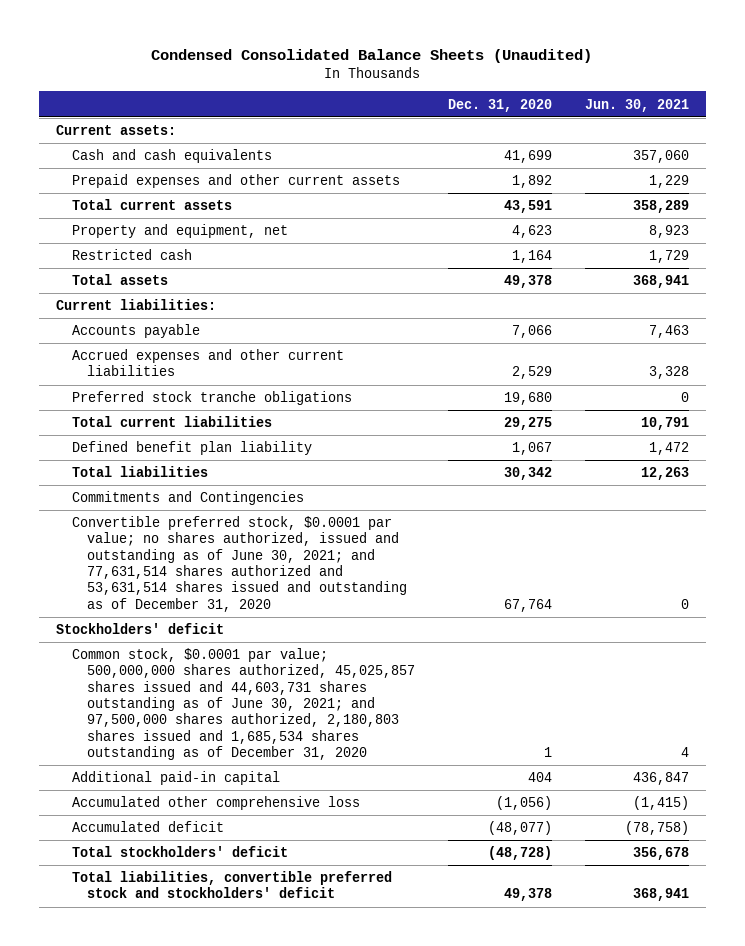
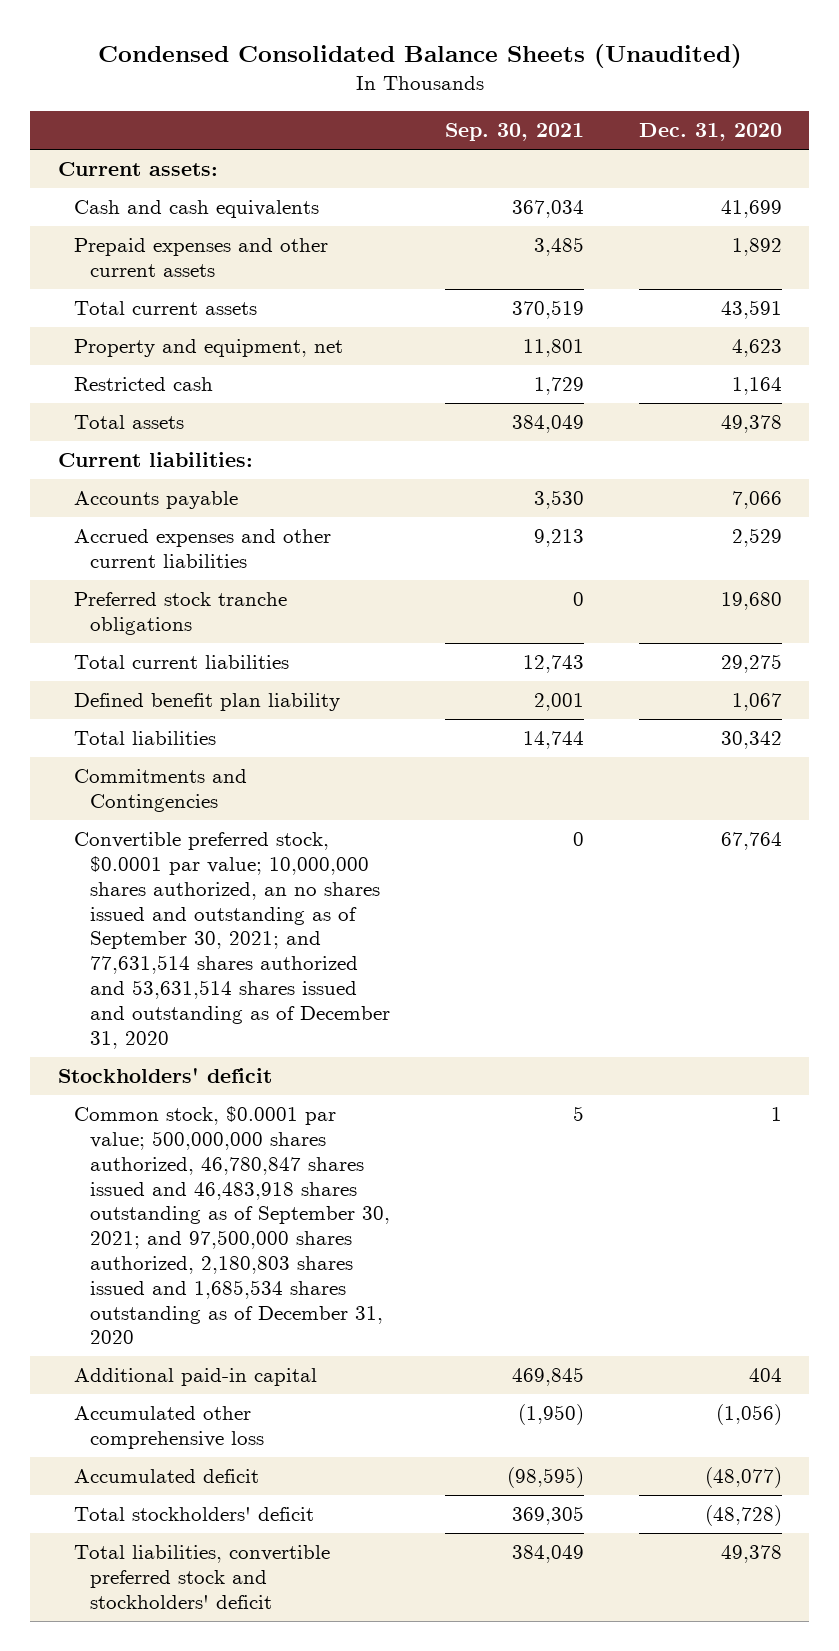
- | Dec. 31, 2020 | Jun. 30, 2021
+ | Sep. 30, 2021 | Dec. 31, 2020
- Convertible preferred stock, $0.0001 par value; no shares authorized, issued and outstanding as of June 30, 2021; and 77,631,514 shares authorized and 53,631,514 shares issued and outstanding as of December 31, 2020 | 67,764 | 0
+ Convertible preferred stock, $0.0001 par value; 10,000,000 shares authorized, an no shares issued and outstanding as of September 30, 2021; and 77,631,514 shares authorized and 53,631,514 shares issued and outstanding as of December 31, 2020 | 0 | 67,764
- Common stock, $0.0001 par value; 500,000,000 shares authorized, 45,025,857 shares issued and 44,603,731 shares outstanding as of June 30, 2021; and 97,500,000 shares authorized, 2,180,803 shares issued and 1,685,534 shares outstanding as of December 31, 2020 | 1 | 4
+ Common stock, $0.0001 par value; 500,000,000 shares authorized, 46,780,847 shares issued and 46,483,918 shares outstanding as of September 30, 2021; and 97,500,000 shares authorized, 2,180,803 shares issued and 1,685,534 shares outstanding as of December 31, 2020 | 5 | 1

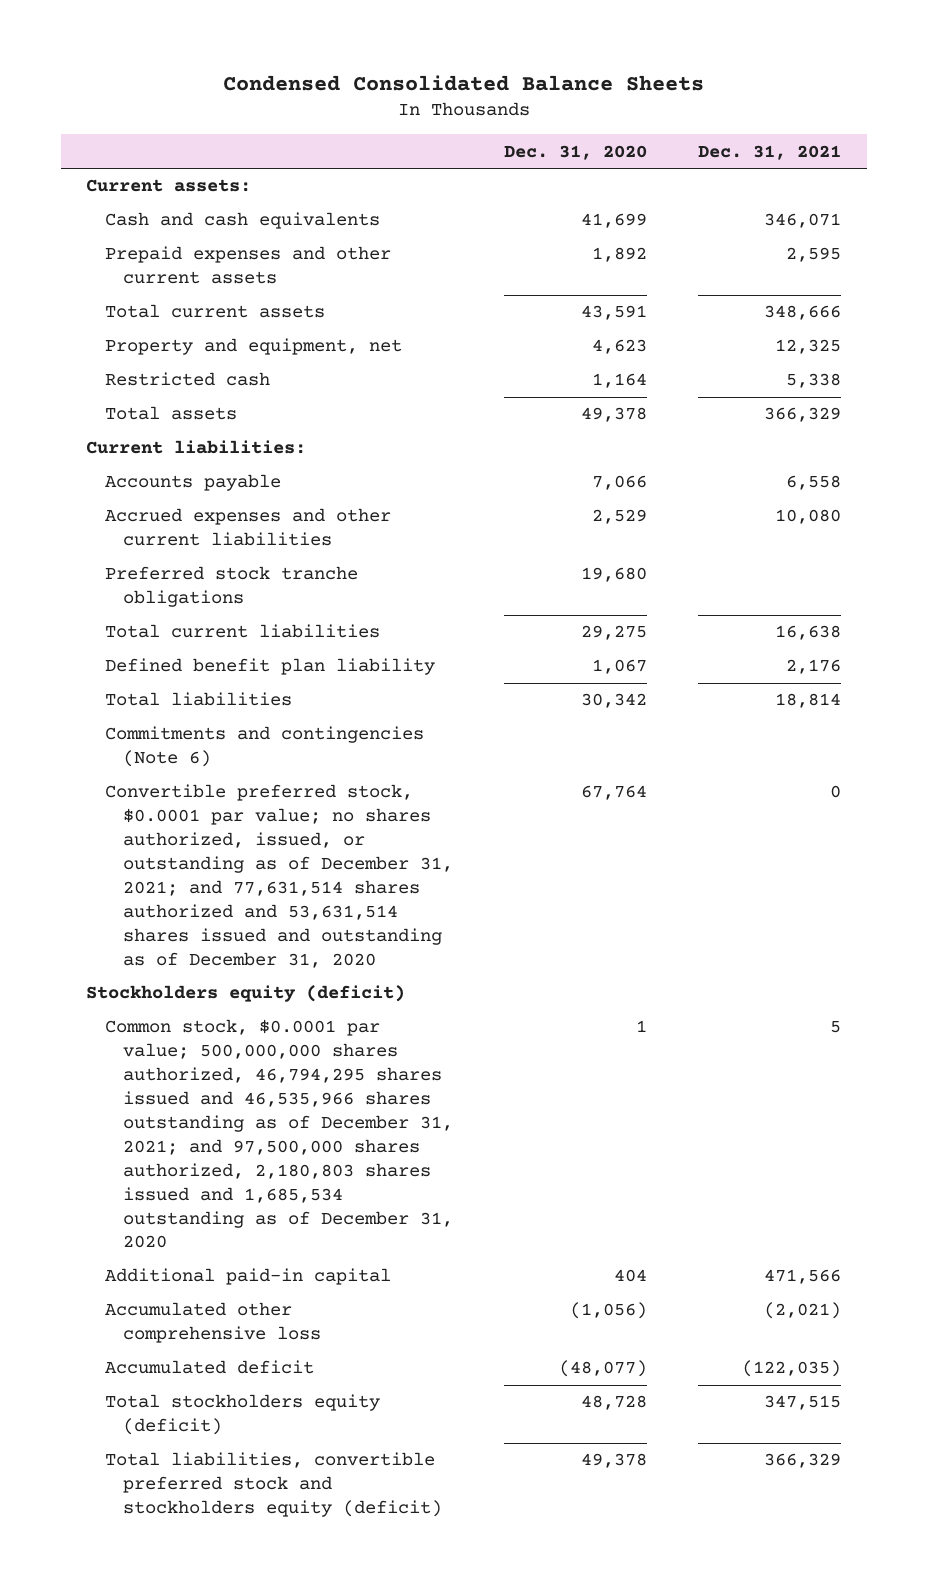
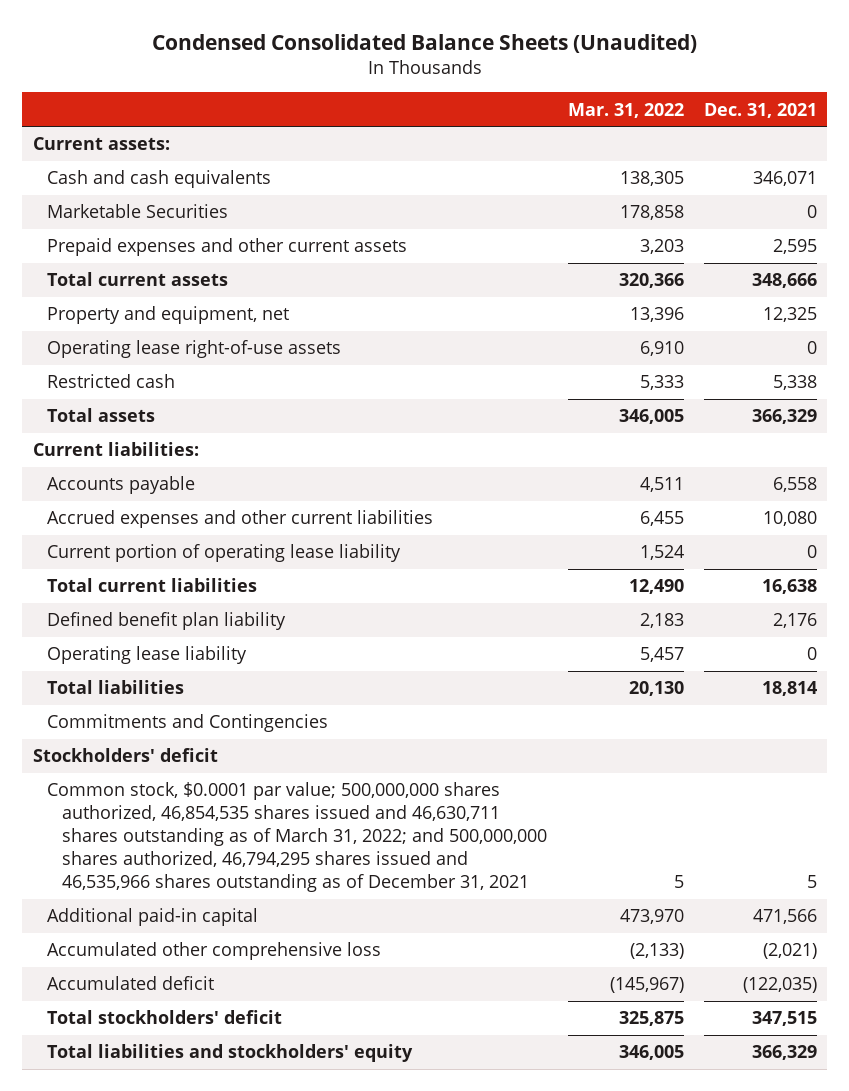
- Condensed Consolidated Balance Sheets
+ Condensed Consolidated Balance Sheets (Unaudited)
- | Dec. 31, 2020 | Dec. 31, 2021
+ | Mar. 31, 2022 | Dec. 31, 2021
+ Marketable Securities | 178,858 | 0
+ Operating lease right-of-use assets | 6,910 | 0
- Preferred stock tranche obligations | 19,680 |
+ Current portion of operating lease liability | 1,524 | 0
+ Operating lease liability | 5,457 | 0
- Commitments and contingencies (Note 6)
- Convertible preferred stock, $0.0001 par value; no shares authorized, issued, or outstanding as of December 31, 2021; and 77,631,514 shares authorized and 53,631,514 shares issued and outstanding as of December 31, 2020 | 67,764 | 0
- Stockholders equity (deficit)
- Common stock, $0.0001 par value; 500,000,000 shares authorized, 46,794,295 shares issued and 46,535,966 shares outstanding as of December 31, 2021; and 97,500,000 shares authorized, 2,180,803 shares issued and 1,685,534 outstanding as of December 31, 2020 | 1 | 5
+ Commitments and Contingencies
+ Stockholders' deficit
+ Common stock, $0.0001 par value; 500,000,000 shares authorized, 46,854,535 shares issued and 46,630,711 shares outstanding as of March 31, 2022; and 500,000,000 shares authorized, 46,794,295 shares issued and 46,535,966 shares outstanding as of December 31, 2021 | 5 | 5
- Total stockholders equity (deficit) | 48,728 | 347,515
- Total liabilities, convertible preferred stock and stockholders equity (deficit) | 49,378 | 366,329
+ Total stockholders' deficit | 325,875 | 347,515
+ Total liabilities and stockholders' equity | 346,005 | 366,329

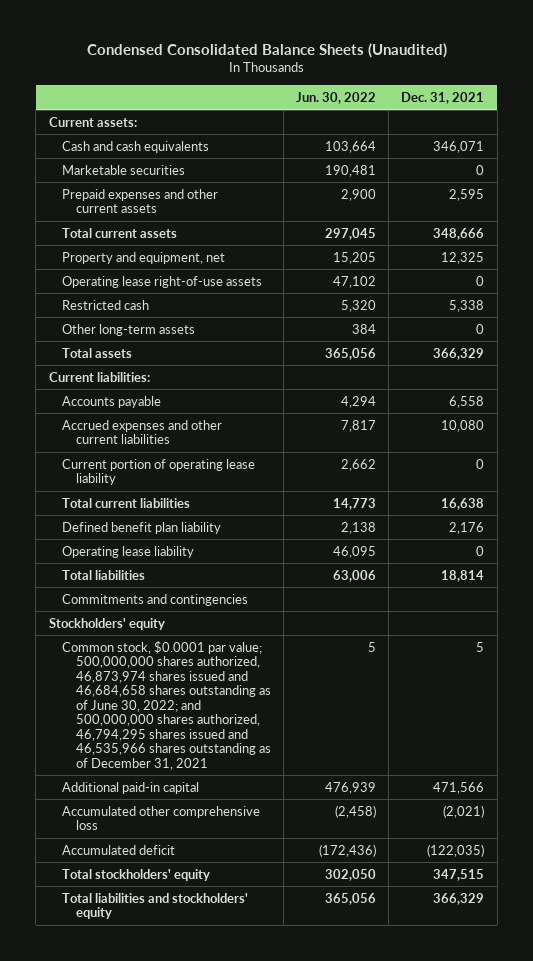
- | Mar. 31, 2022 | Dec. 31, 2021
+ | Jun. 30, 2022 | Dec. 31, 2021
- Marketable Securities | 178,858 | 0
+ Marketable securities | 190,481 | 0
+ Other long-term assets | 384 | 0
- Commitments and Contingencies
- Stockholders' deficit
- Common stock, $0.0001 par value; 500,000,000 shares authorized, 46,854,535 shares issued and 46,630,711 shares outstanding as of March 31, 2022; and 500,000,000 shares authorized, 46,794,295 shares issued and 46,535,966 shares outstanding as of December 31, 2021 | 5 | 5
+ Commitments and contingencies
+ Stockholders' equity
+ Common stock, $0.0001 par value; 500,000,000 shares authorized, 46,873,974 shares issued and 46,684,658 shares outstanding as of June 30, 2022; and 500,000,000 shares authorized, 46,794,295 shares issued and 46,535,966 shares outstanding as of December 31, 2021 | 5 | 5
- Total stockholders' deficit | 325,875 | 347,515
+ Total stockholders' equity | 302,050 | 347,515

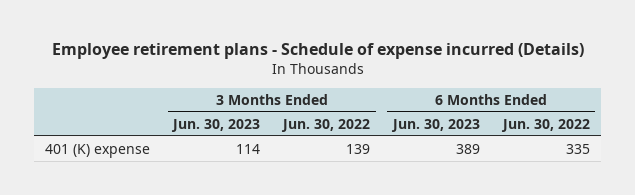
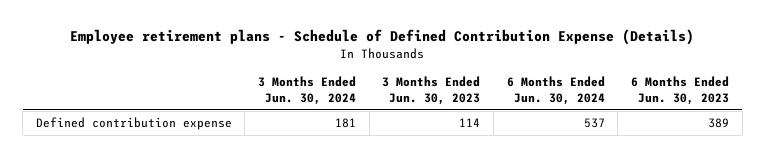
- Employee retirement plans - Schedule of expense incurred (Details)
+ Employee retirement plans - Schedule of Defined Contribution Expense (Details)
- | 3 Months Ended Jun. 30, 2023 | 3 Months Ended Jun. 30, 2022 | 6 Months Ended Jun. 30, 2023 | 6 Months Ended Jun. 30, 2022
+ | 3 Months Ended Jun. 30, 2024 | 3 Months Ended Jun. 30, 2023 | 6 Months Ended Jun. 30, 2024 | 6 Months Ended Jun. 30, 2023
- 401 (K) expense | 114 | 139 | 389 | 335
+ Defined contribution expense | 181 | 114 | 537 | 389

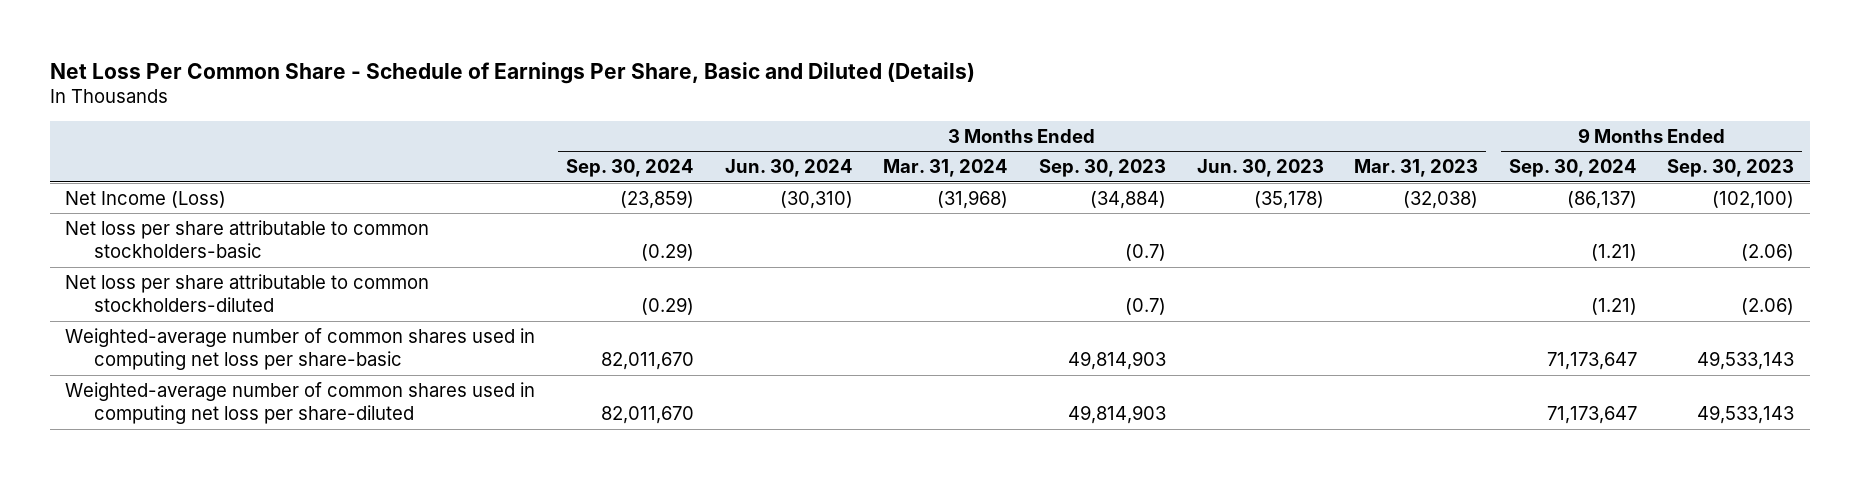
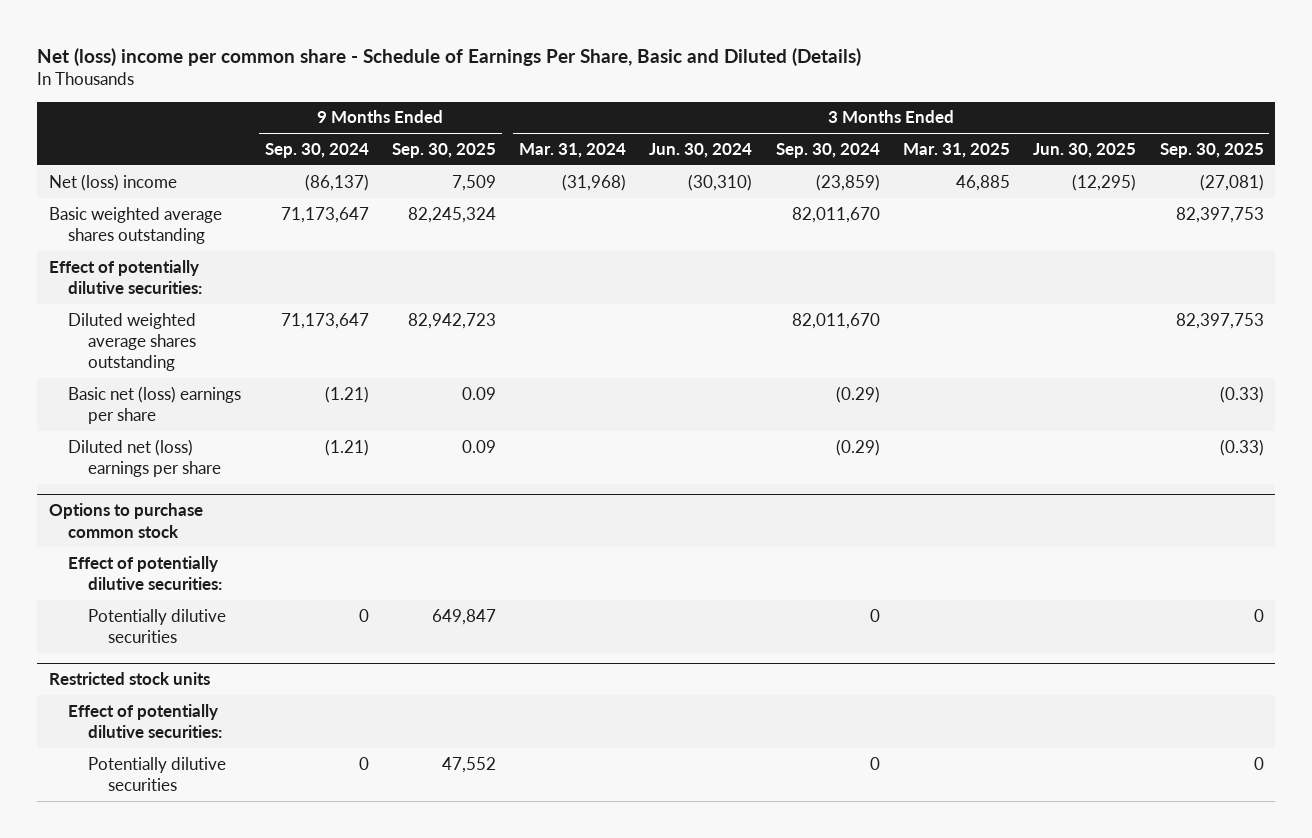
- Net Loss Per Common Share - Schedule of Earnings Per Share, Basic and Diluted (Details)
+ Net (loss) income per common share - Schedule of Earnings Per Share, Basic and Diluted (Details)
- | 3 Months Ended Sep. 30, 2024 | 3 Months Ended Jun. 30, 2024 | 3 Months Ended Mar. 31, 2024 | 3 Months Ended Sep. 30, 2023 | 3 Months Ended Jun. 30, 2023 | 3 Months Ended Mar. 31, 2023 | 9 Months Ended Sep. 30, 2024 | 9 Months Ended Sep. 30, 2023
+ | 9 Months Ended Sep. 30, 2024 | 9 Months Ended Sep. 30, 2025 | 3 Months Ended Mar. 31, 2024 | 3 Months Ended Jun. 30, 2024 | 3 Months Ended Sep. 30, 2024 | 3 Months Ended Mar. 31, 2025 | 3 Months Ended Jun. 30, 2025 | 3 Months Ended Sep. 30, 2025
- Net Income (Loss) | (23,859) | (30,310) | (31,968) | (34,884) | (35,178) | (32,038) | (86,137) | (102,100)
- Net loss per share attributable to common stockholders-basic | (0.29) | | | (0.7) | | | (1.21) | (2.06)
- Net loss per share attributable to common stockholders-diluted | (0.29) | | | (0.7) | | | (1.21) | (2.06)
- Weighted-average number of common shares used in computing net loss per share-basic | 82,011,670 | | | 49,814,903 | | | 71,173,647 | 49,533,143
- Weighted-average number of common shares used in computing net loss per share-diluted | 82,011,670 | | | 49,814,903 | | | 71,173,647 | 49,533,143
+ Net (loss) income | (86,137) | 7,509 | (31,968) | (30,310) | (23,859) | 46,885 | (12,295) | (27,081)
+ Basic weighted average shares outstanding | 71,173,647 | 82,245,324 | | | 82,011,670 | | | 82,397,753
+ Effect of potentially dilutive securities:
+ Diluted weighted average shares outstanding | 71,173,647 | 82,942,723 | | | 82,011,670 | | | 82,397,753
+ Basic net (loss) earnings per share | (1.21) | 0.09 | | | (0.29) | | | (0.33)
+ Diluted net (loss) earnings per share | (1.21) | 0.09 | | | (0.29) | | | (0.33)
+ Options to purchase common stock
+ Effect of potentially dilutive securities:
+ Potentially dilutive securities | 0 | 649,847 | | | 0 | | | 0
+ Restricted stock units
+ Effect of potentially dilutive securities:
+ Potentially dilutive securities | 0 | 47,552 | | | 0 | | | 0

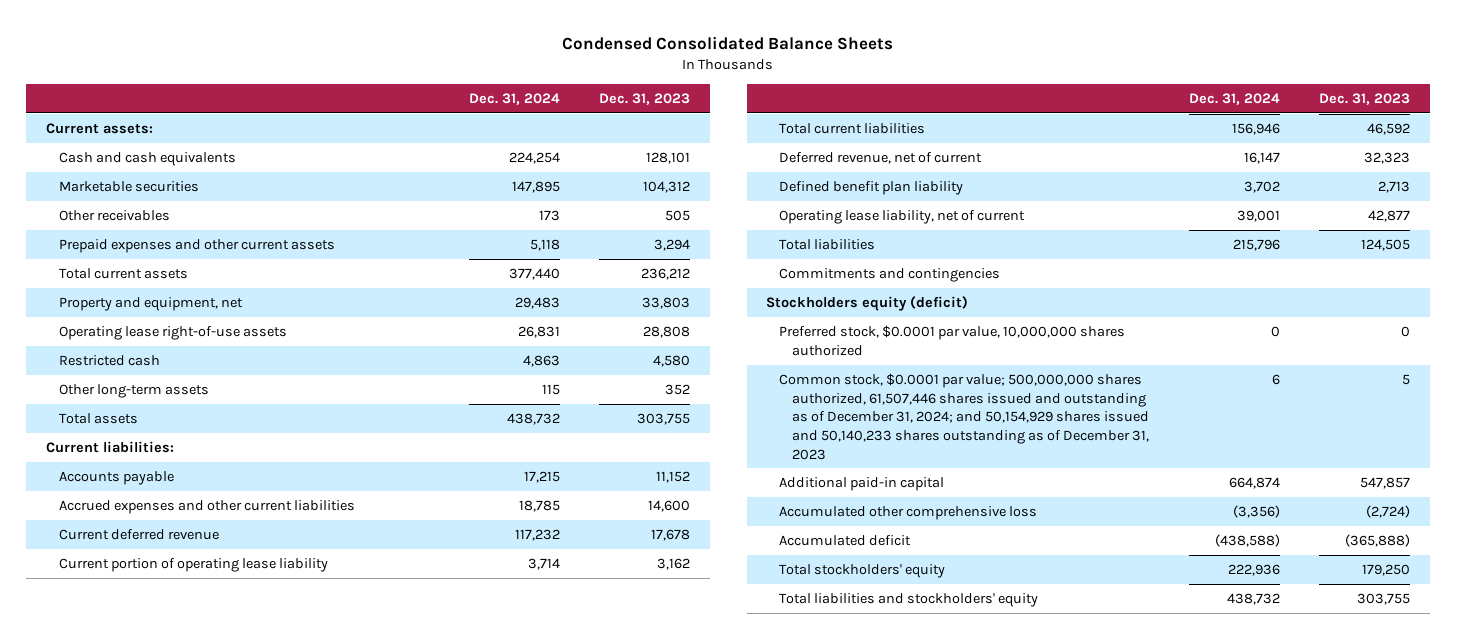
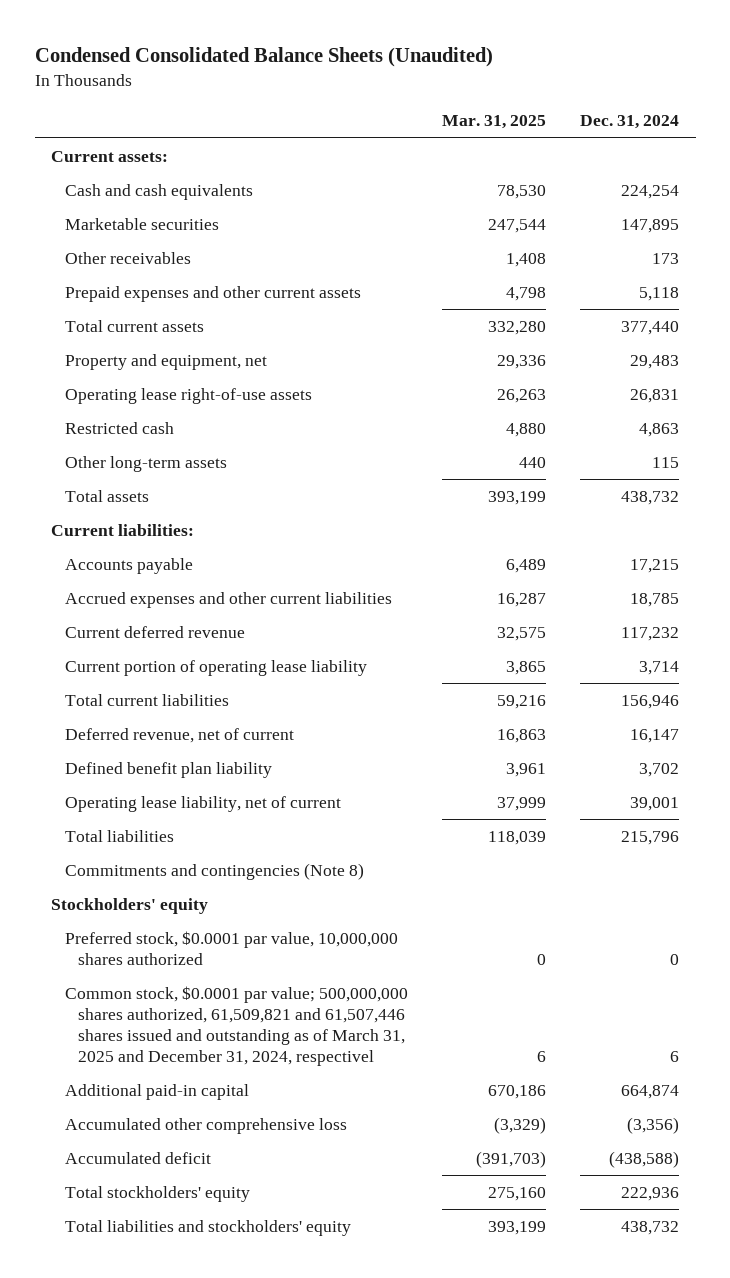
- Condensed Consolidated Balance Sheets
+ Condensed Consolidated Balance Sheets (Unaudited)
- | Dec. 31, 2024 | Dec. 31, 2023
+ | Mar. 31, 2025 | Dec. 31, 2024
- Commitments and contingencies
- Stockholders equity (deficit)
+ Commitments and contingencies (Note 8)
+ Stockholders' equity
- Common stock, $0.0001 par value; 500,000,000 shares authorized, 61,507,446 shares issued and outstanding as of December 31, 2024; and 50,154,929 shares issued and 50,140,233 shares outstanding as of December 31, 2023 | 6 | 5
+ Common stock, $0.0001 par value; 500,000,000 shares authorized, 61,509,821 and 61,507,446 shares issued and outstanding as of March 31, 2025 and December 31, 2024, respectivel | 6 | 6

